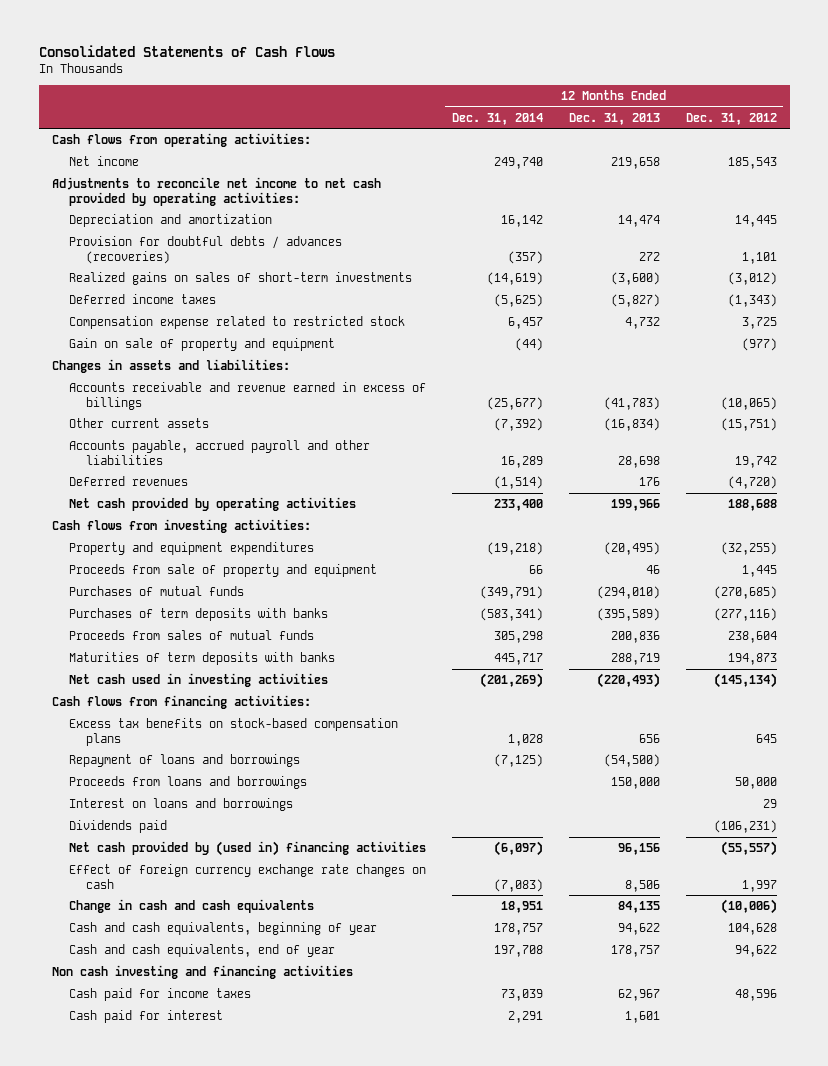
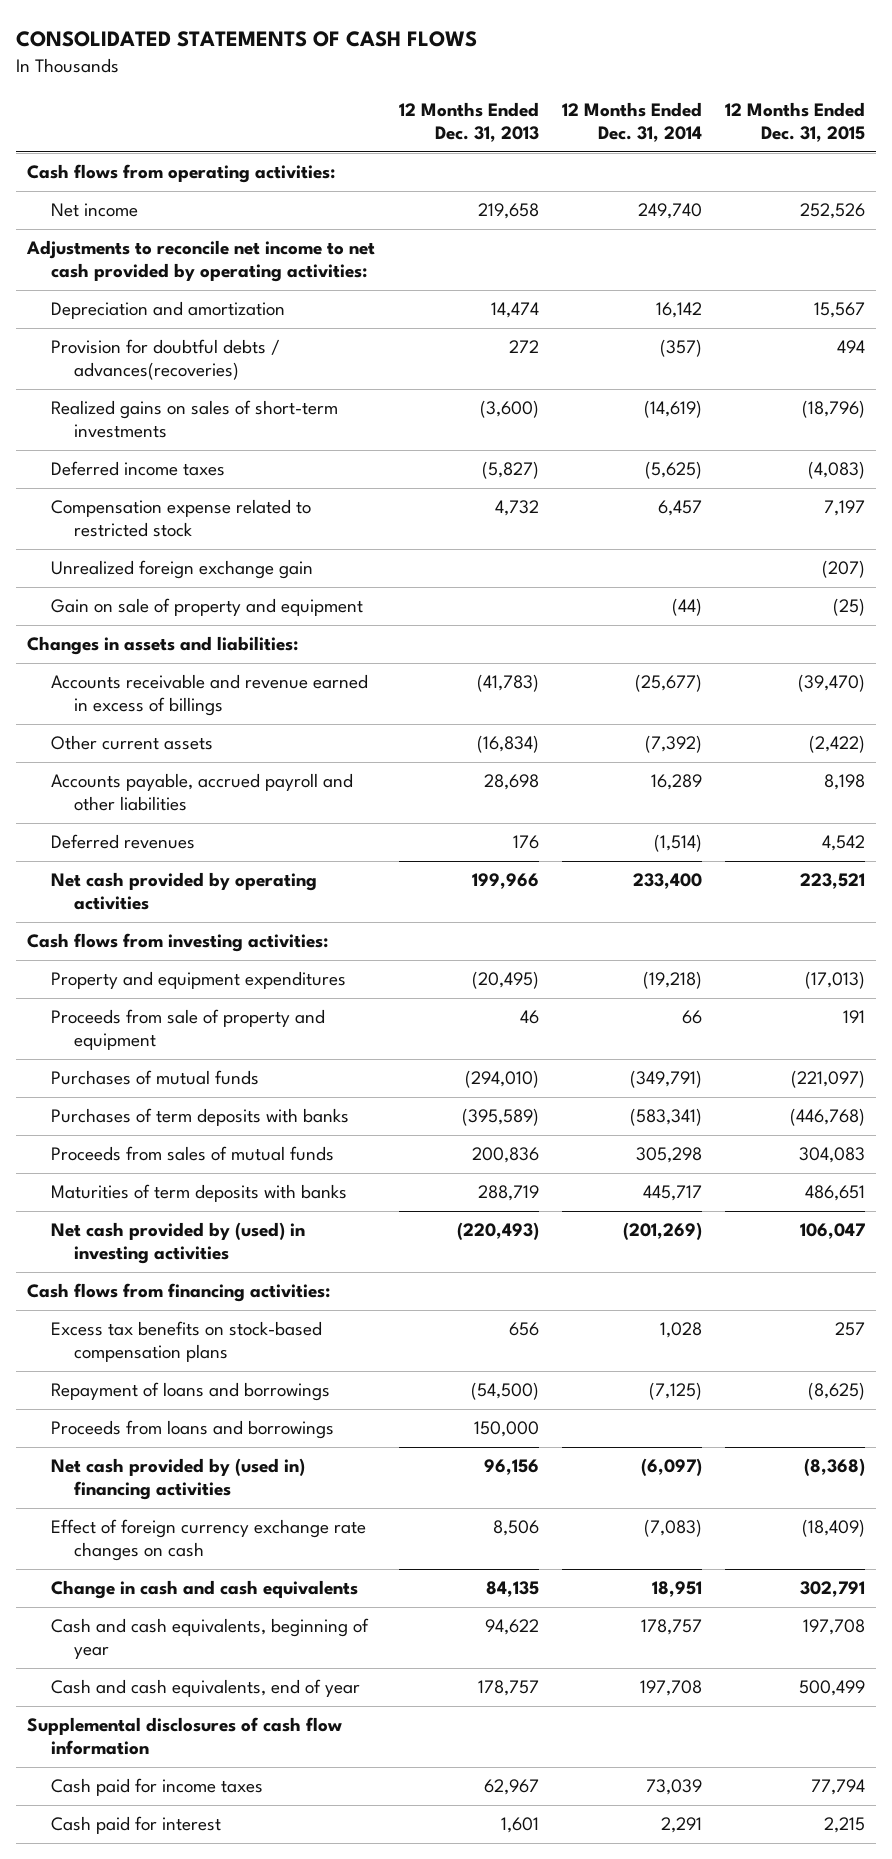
- Consolidated Statements of Cash Flows
+ CONSOLIDATED STATEMENTS OF CASH FLOWS
- | 12 Months Ended Dec. 31, 2014 | 12 Months Ended Dec. 31, 2013 | 12 Months Ended Dec. 31, 2012
+ | 12 Months Ended Dec. 31, 2013 | 12 Months Ended Dec. 31, 2014 | 12 Months Ended Dec. 31, 2015
- Provision for doubtful debts / advances (recoveries) | (357) | 272 | 1,101
+ Provision for doubtful debts / advances(recoveries) | 272 | (357) | 494
+ Unrealized foreign exchange gain | | | (207)
- Net cash used in investing activities | (201,269) | (220,493) | (145,134)
+ Net cash provided by (used) in investing activities | (220,493) | (201,269) | 106,047
- Interest on loans and borrowings | | | 29
- Dividends paid | | | (106,231)
- Non cash investing and financing activities
+ Supplemental disclosures of cash flow information

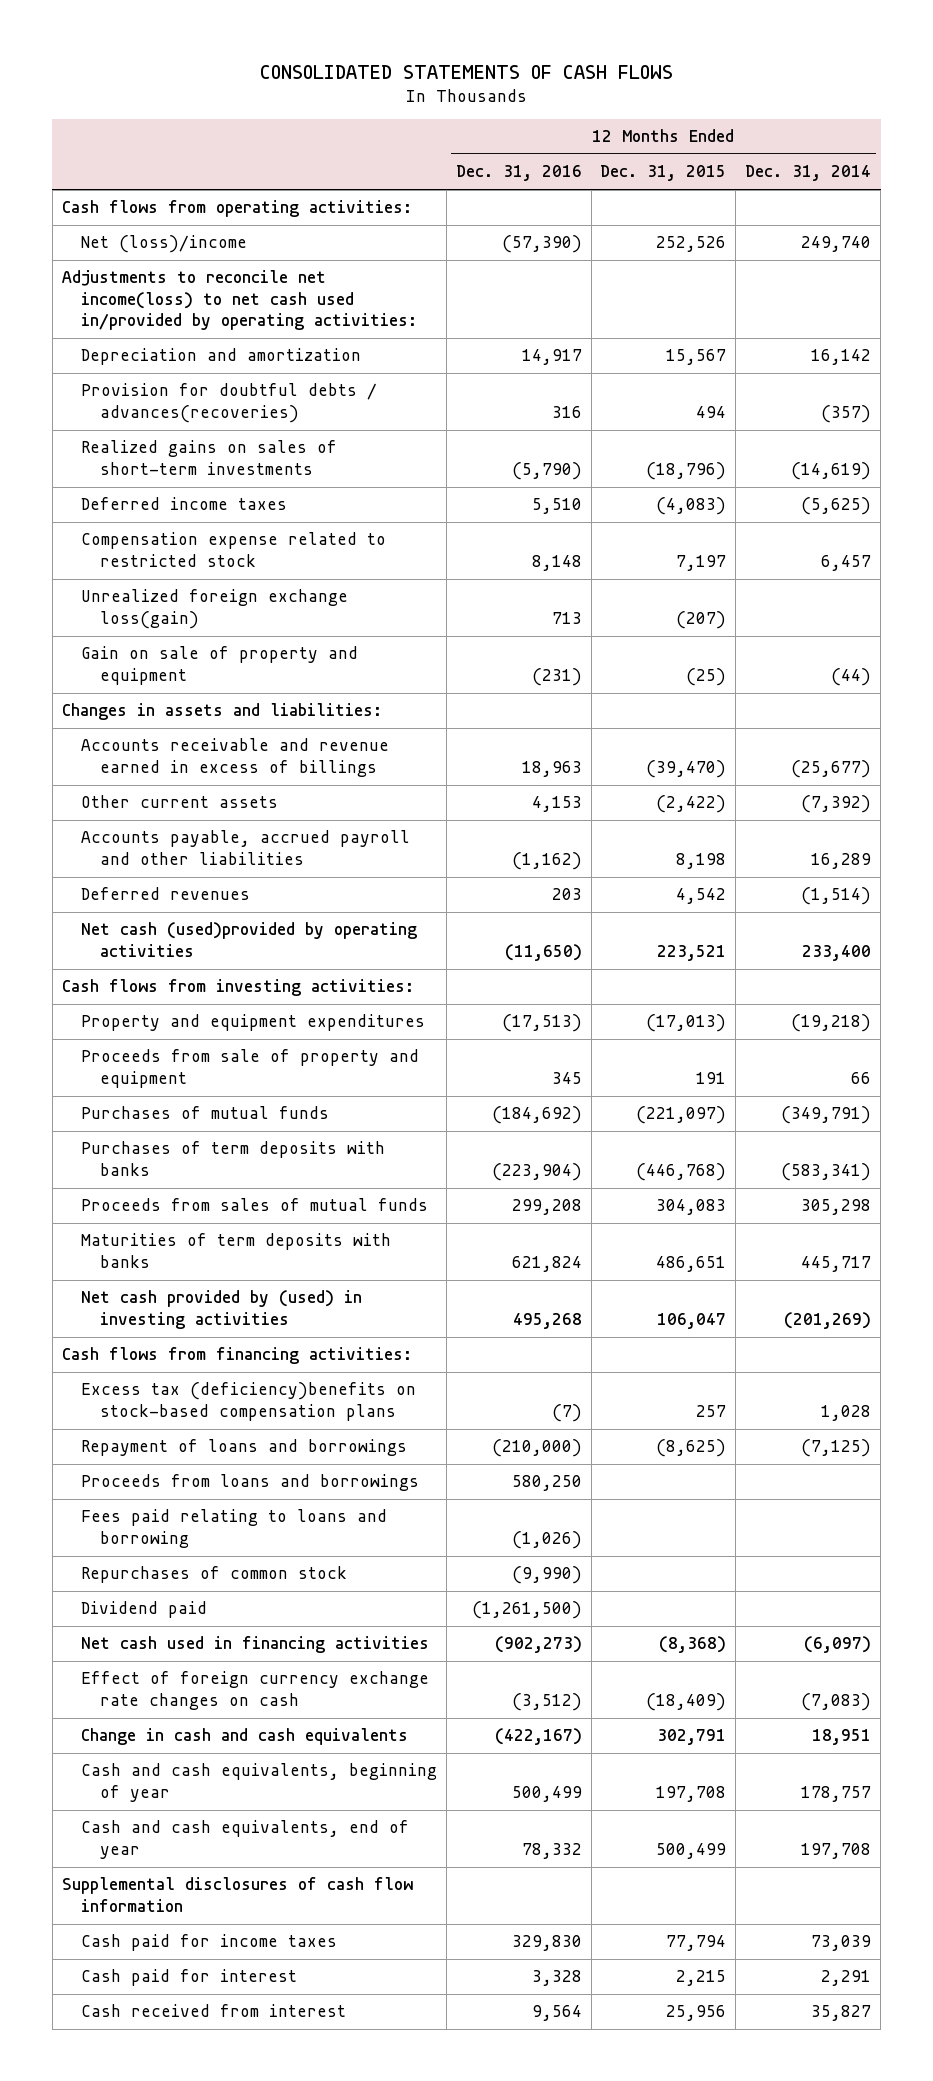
- | 12 Months Ended Dec. 31, 2013 | 12 Months Ended Dec. 31, 2014 | 12 Months Ended Dec. 31, 2015
+ | 12 Months Ended Dec. 31, 2016 | 12 Months Ended Dec. 31, 2015 | 12 Months Ended Dec. 31, 2014
- Net income | 219,658 | 249,740 | 252,526
- Adjustments to reconcile net income to net cash provided by operating activities:
+ Net (loss)/income | (57,390) | 252,526 | 249,740
+ Adjustments to reconcile net income(loss) to net cash used in/provided by operating activities:
- Unrealized foreign exchange gain | | | (207)
+ Unrealized foreign exchange loss(gain) | 713 | (207) |
- Net cash provided by operating activities | 199,966 | 233,400 | 223,521
+ Net cash (used)provided by operating activities | (11,650) | 223,521 | 233,400
- Excess tax benefits on stock-based compensation plans | 656 | 1,028 | 257
+ Excess tax (deficiency)benefits on stock-based compensation plans | (7) | 257 | 1,028
- Net cash provided by (used in) financing activities | 96,156 | (6,097) | (8,368)
+ Fees paid relating to loans and borrowing | (1,026) | |
+ Repurchases of common stock | (9,990) | |
+ Dividend paid | (1,261,500) | |
+ Net cash used in financing activities | (902,273) | (8,368) | (6,097)
+ Cash received from interest | 9,564 | 25,956 | 35,827

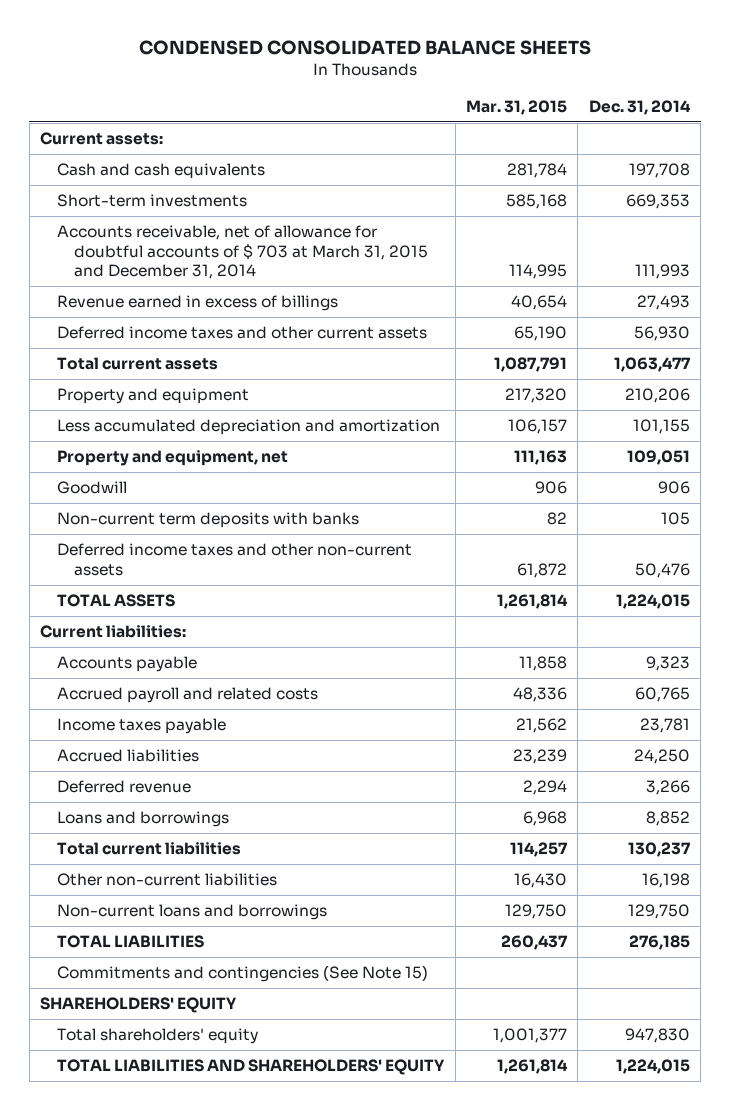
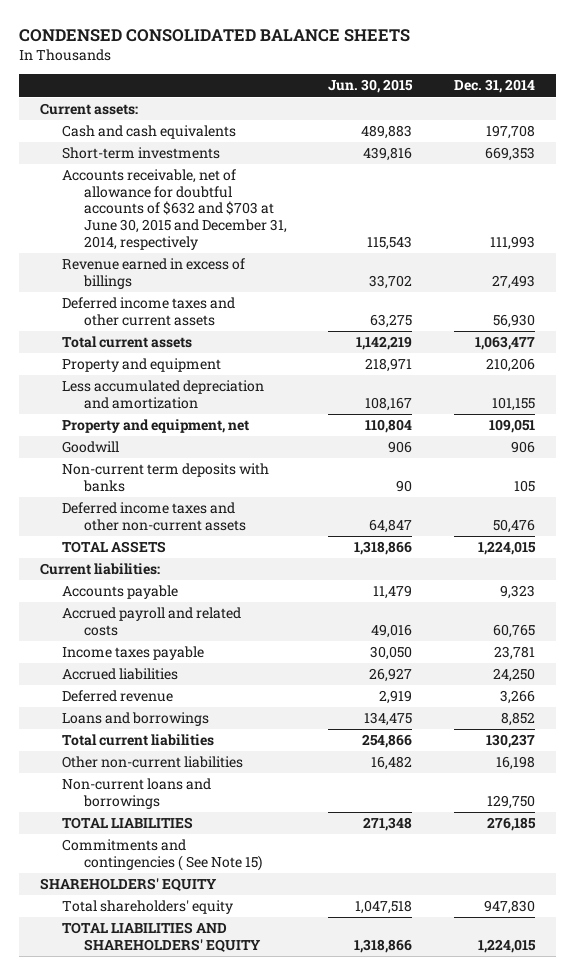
- | Mar. 31, 2015 | Dec. 31, 2014
+ | Jun. 30, 2015 | Dec. 31, 2014
- Accounts receivable, net of allowance for doubtful accounts of $ 703 at March 31, 2015 and December 31, 2014 | 114,995 | 111,993
+ Accounts receivable, net of allowance for doubtful accounts of $632 and $703 at June 30, 2015 and December 31, 2014, respectively | 115,543 | 111,993
- Commitments and contingencies (See Note 15)
+ Commitments and contingencies ( See Note 15)

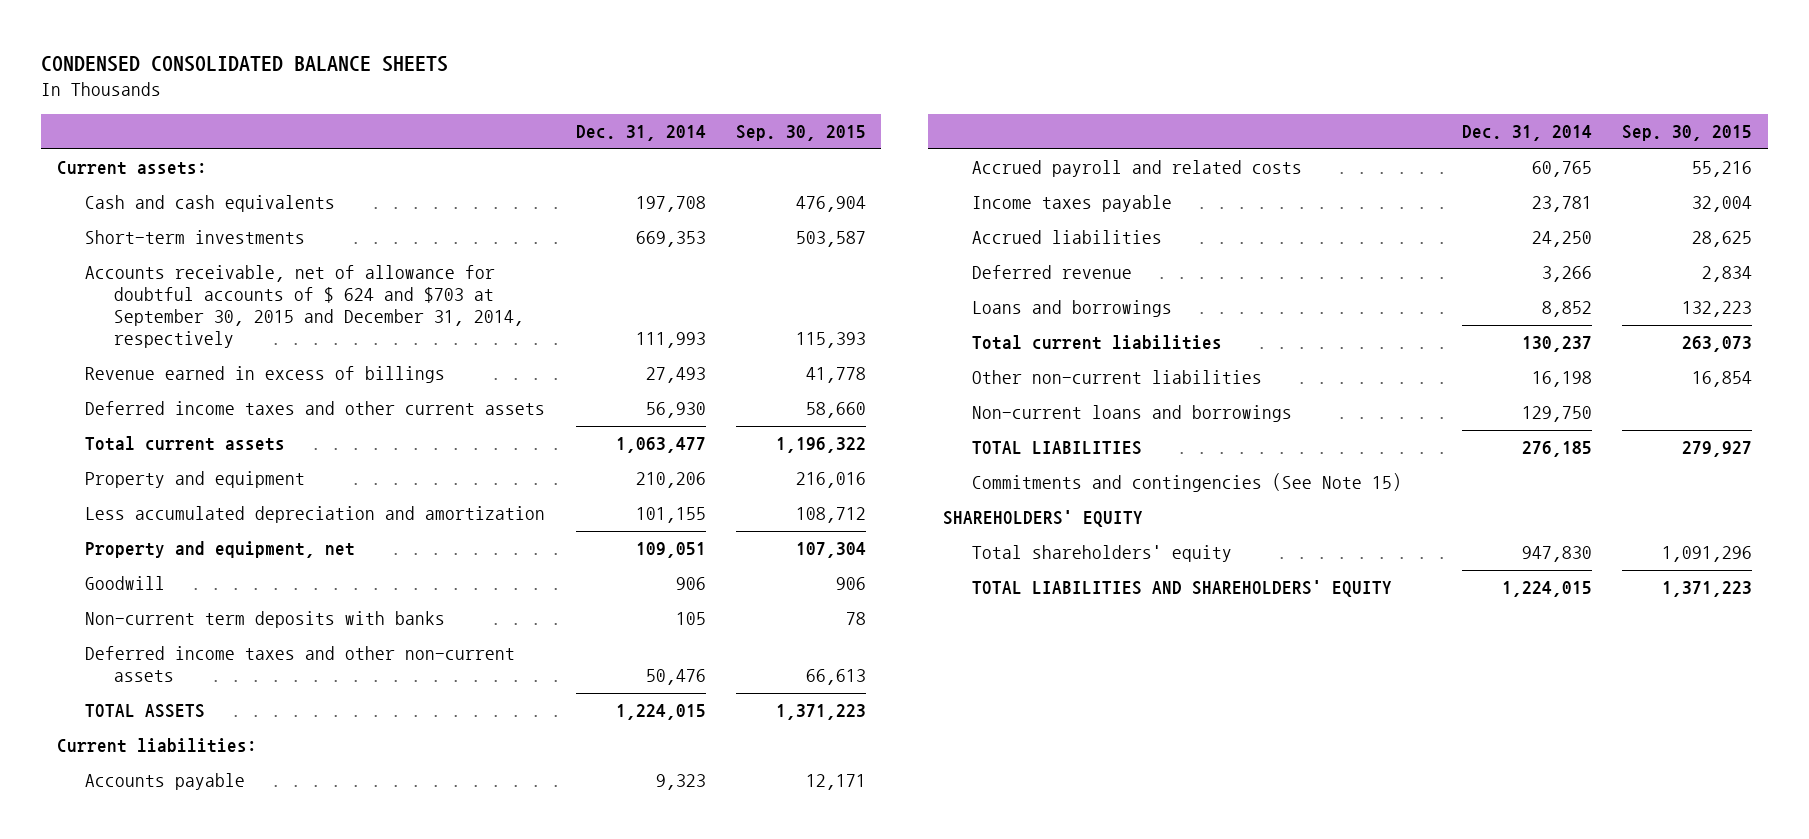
- | Jun. 30, 2015 | Dec. 31, 2014
+ | Dec. 31, 2014 | Sep. 30, 2015
- Accounts receivable, net of allowance for doubtful accounts of $632 and $703 at June 30, 2015 and December 31, 2014, respectively | 115,543 | 111,993
+ Accounts receivable, net of allowance for doubtful accounts of $ 624 and $703 at September 30, 2015 and December 31, 2014, respectively | 111,993 | 115,393
- Commitments and contingencies ( See Note 15)
+ Commitments and contingencies (See Note 15)

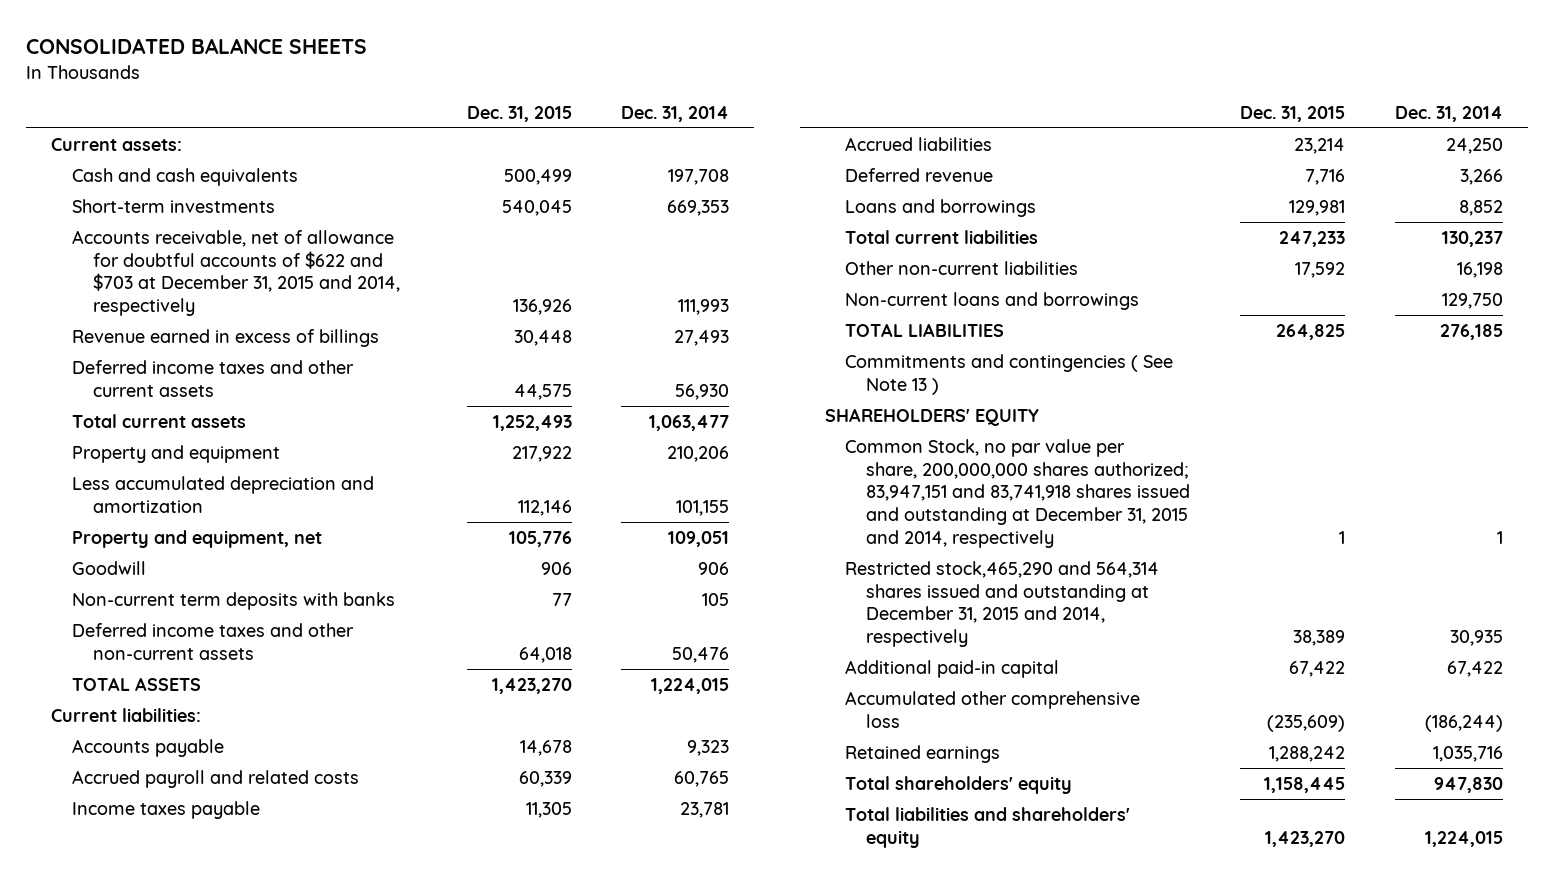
- CONDENSED CONSOLIDATED BALANCE SHEETS
+ CONSOLIDATED BALANCE SHEETS
- | Dec. 31, 2014 | Sep. 30, 2015
+ | Dec. 31, 2015 | Dec. 31, 2014
- Accounts receivable, net of allowance for doubtful accounts of $ 624 and $703 at September 30, 2015 and December 31, 2014, respectively | 111,993 | 115,393
+ Accounts receivable, net of allowance for doubtful accounts of $622 and $703 at December 31, 2015 and 2014, respectively | 136,926 | 111,993
- Commitments and contingencies (See Note 15)
+ Commitments and contingencies ( See Note 13 )
+ Common Stock, no par value per share, 200,000,000 shares authorized; 83,947,151 and 83,741,918 shares issued and outstanding at December 31, 2015 and 2014, respectively | 1 | 1
+ Restricted stock,465,290 and 564,314 shares issued and outstanding at December 31, 2015 and 2014, respectively | 38,389 | 30,935
+ Additional paid-in capital | 67,422 | 67,422
+ Accumulated other comprehensive loss | (235,609) | (186,244)
+ Retained earnings | 1,288,242 | 1,035,716
- TOTAL LIABILITIES AND SHAREHOLDERS' EQUITY | 1,224,015 | 1,371,223
+ Total liabilities and shareholders' equity | 1,423,270 | 1,224,015

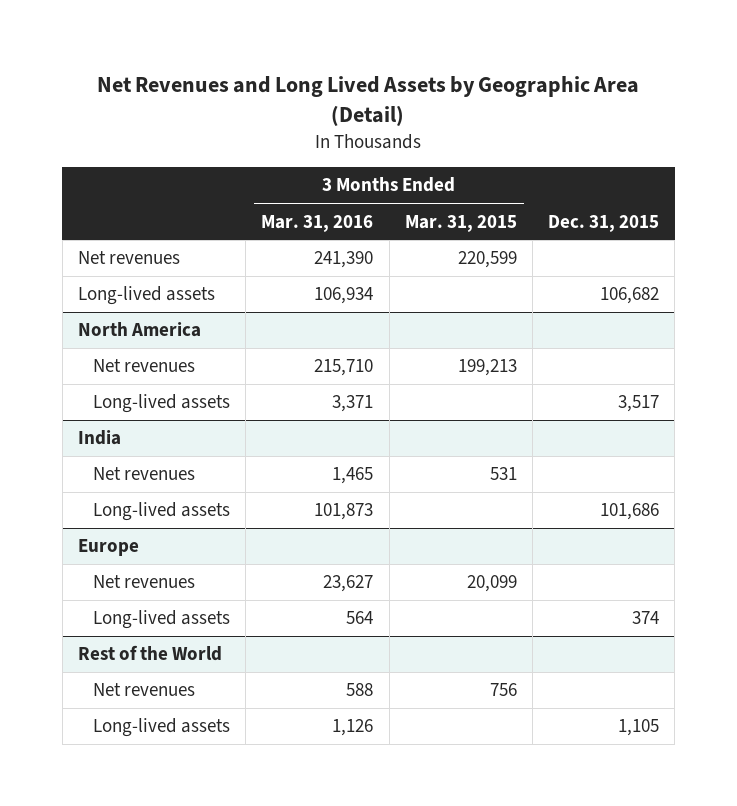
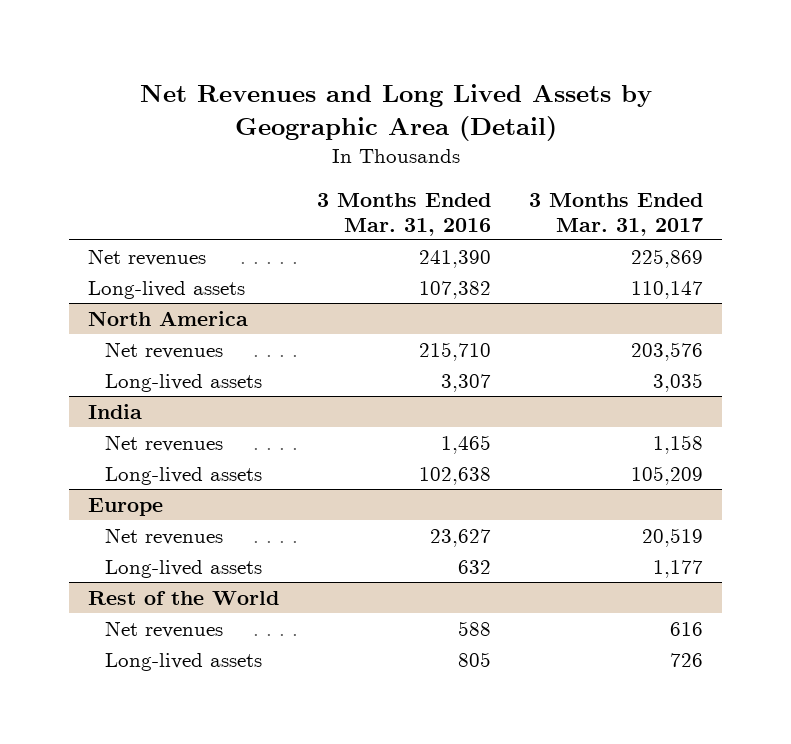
- | 3 Months Ended Mar. 31, 2016 | 3 Months Ended Mar. 31, 2015 | Dec. 31, 2015
+ | 3 Months Ended Mar. 31, 2016 | 3 Months Ended Mar. 31, 2017
- Long-lived assets | 106,934 | | 106,682
+ Long-lived assets | 107,382 | 110,147
@ North America
- Long-lived assets | 3,371 | | 3,517
+ Long-lived assets | 3,307 | 3,035
@ India
- Long-lived assets | 101,873 | | 101,686
+ Long-lived assets | 102,638 | 105,209
@ Europe
- Long-lived assets | 564 | | 374
+ Long-lived assets | 632 | 1,177
@ Rest of the World
- Long-lived assets | 1,126 | | 1,105
+ Long-lived assets | 805 | 726

